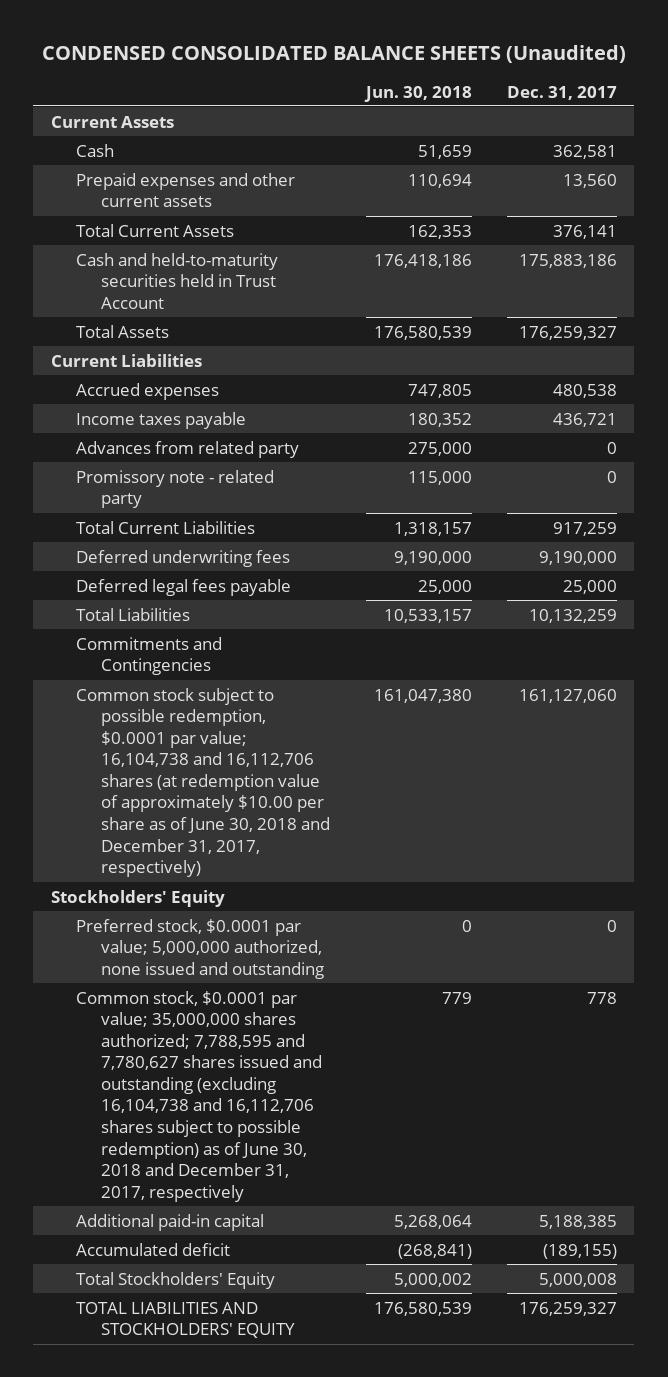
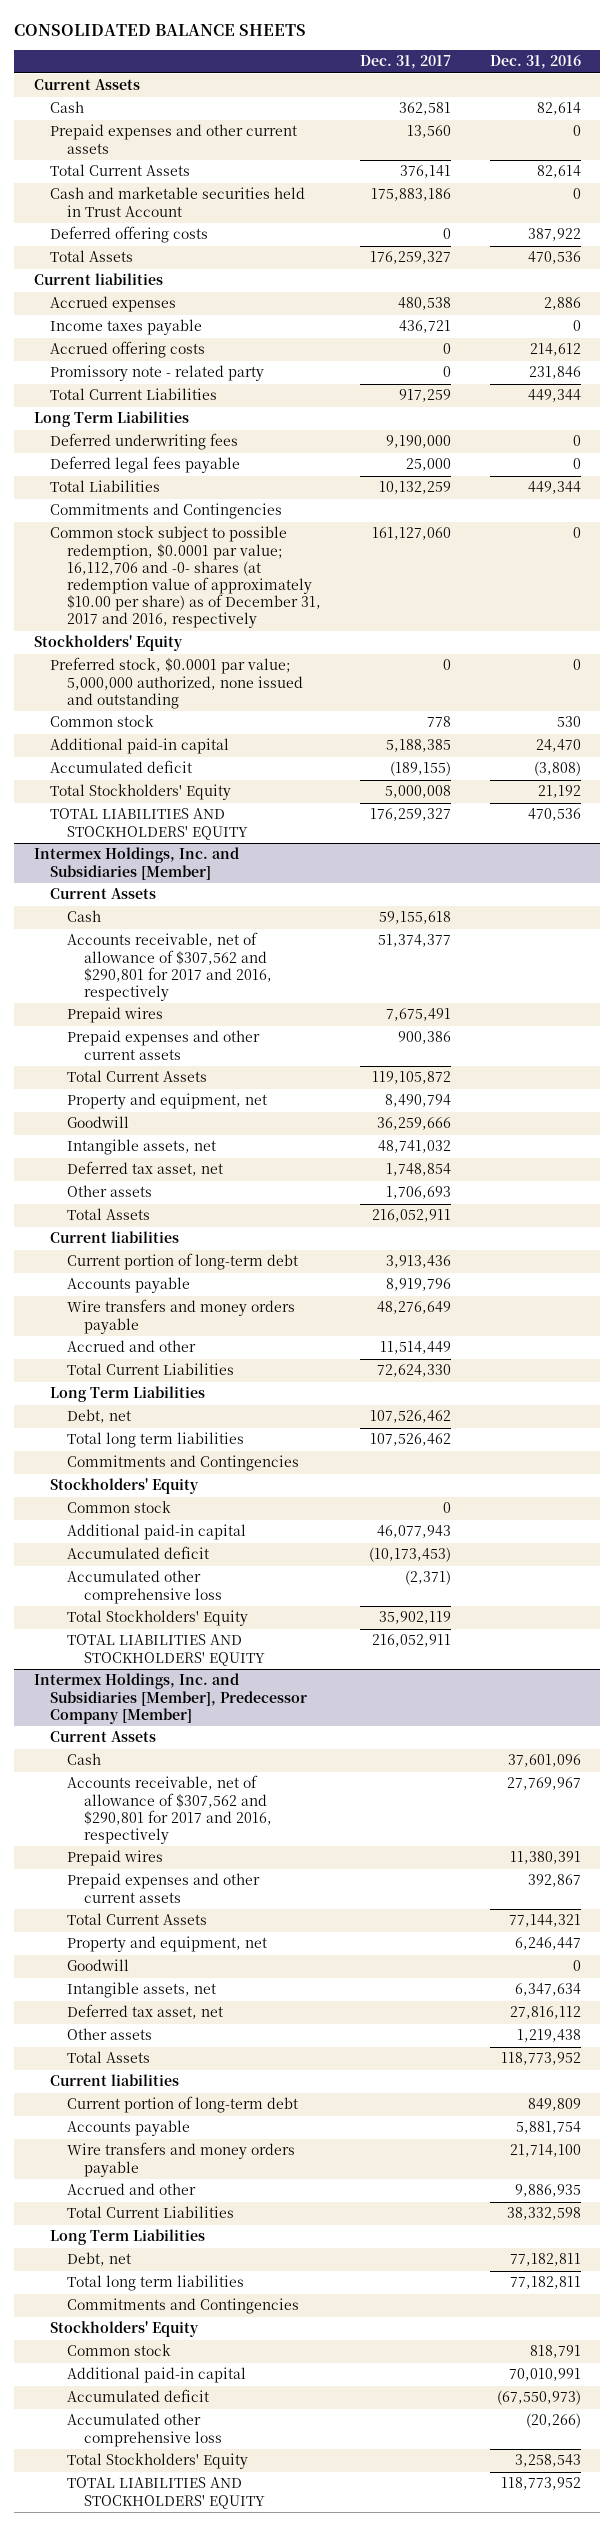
- CONDENSED CONSOLIDATED BALANCE SHEETS (Unaudited)
+ CONSOLIDATED BALANCE SHEETS
- | Jun. 30, 2018 | Dec. 31, 2017
+ | Dec. 31, 2017 | Dec. 31, 2016
- Cash and held-to-maturity securities held in Trust Account | 176,418,186 | 175,883,186
+ Cash and marketable securities held in Trust Account | 175,883,186 | 0
+ Deferred offering costs | 0 | 387,922
- Current Liabilities
+ Current liabilities
- Advances from related party | 275,000 | 0
+ Accrued offering costs | 0 | 214,612
+ Long Term Liabilities
- Common stock subject to possible redemption, $0.0001 par value; 16,104,738 and 16,112,706 shares (at redemption value of approximately $10.00 per share as of June 30, 2018 and December 31, 2017, respectively) | 161,047,380 | 161,127,060
+ Common stock subject to possible redemption, $0.0001 par value; 16,112,706 and -0- shares (at redemption value of approximately $10.00 per share) as of December 31, 2017 and 2016, respectively | 161,127,060 | 0
- Common stock, $0.0001 par value; 35,000,000 shares authorized; 7,788,595 and 7,780,627 shares issued and outstanding (excluding 16,104,738 and 16,112,706 shares subject to possible redemption) as of June 30, 2018 and December 31, 2017, respectively | 779 | 778
+ Common stock | 778 | 530
+ Intermex Holdings, Inc. and Subsidiaries [Member]
+ Current Assets
+ Cash | 59,155,618 |
+ Accounts receivable, net of allowance of $307,562 and $290,801 for 2017 and 2016, respectively | 51,374,377 |
+ Prepaid wires | 7,675,491 |
+ Prepaid expenses and other current assets | 900,386 |
+ Total Current Assets | 119,105,872 |
+ Property and equipment, net | 8,490,794 |
+ Goodwill | 36,259,666 |
+ Intangible assets, net | 48,741,032 |
+ Deferred tax asset, net | 1,748,854 |
+ Other assets | 1,706,693 |
+ Total Assets | 216,052,911 |
+ Current liabilities
+ Current portion of long-term debt | 3,913,436 |
+ Accounts payable | 8,919,796 |
+ Wire transfers and money orders payable | 48,276,649 |
+ Accrued and other | 11,514,449 |
+ Total Current Liabilities | 72,624,330 |
+ Long Term Liabilities
+ Debt, net | 107,526,462 |
+ Total long term liabilities | 107,526,462 |
+ Commitments and Contingencies
+ Stockholders' Equity
+ Common stock | 0 |
+ Additional paid-in capital | 46,077,943 |
+ Accumulated deficit | (10,173,453) |
+ Accumulated other comprehensive loss | (2,371) |
+ Total Stockholders' Equity | 35,902,119 |
+ TOTAL LIABILITIES AND STOCKHOLDERS' EQUITY | 216,052,911 |
+ Intermex Holdings, Inc. and Subsidiaries [Member], Predecessor Company [Member]
+ Current Assets
+ Cash | | 37,601,096
+ Accounts receivable, net of allowance of $307,562 and $290,801 for 2017 and 2016, respectively | | 27,769,967
+ Prepaid wires | | 11,380,391
+ Prepaid expenses and other current assets | | 392,867
+ Total Current Assets | | 77,144,321
+ Property and equipment, net | | 6,246,447
+ Goodwill | | 0
+ Intangible assets, net | | 6,347,634
+ Deferred tax asset, net | | 27,816,112
+ Other assets | | 1,219,438
+ Total Assets | | 118,773,952
+ Current liabilities
+ Current portion of long-term debt | | 849,809
+ Accounts payable | | 5,881,754
+ Wire transfers and money orders payable | | 21,714,100
+ Accrued and other | | 9,886,935
+ Total Current Liabilities | | 38,332,598
+ Long Term Liabilities
+ Debt, net | | 77,182,811
+ Total long term liabilities | | 77,182,811
+ Commitments and Contingencies
+ Stockholders' Equity
+ Common stock | | 818,791
+ Additional paid-in capital | | 70,010,991
+ Accumulated deficit | | (67,550,973)
+ Accumulated other comprehensive loss | | (20,266)
+ Total Stockholders' Equity | | 3,258,543
+ TOTAL LIABILITIES AND STOCKHOLDERS' EQUITY | | 118,773,952

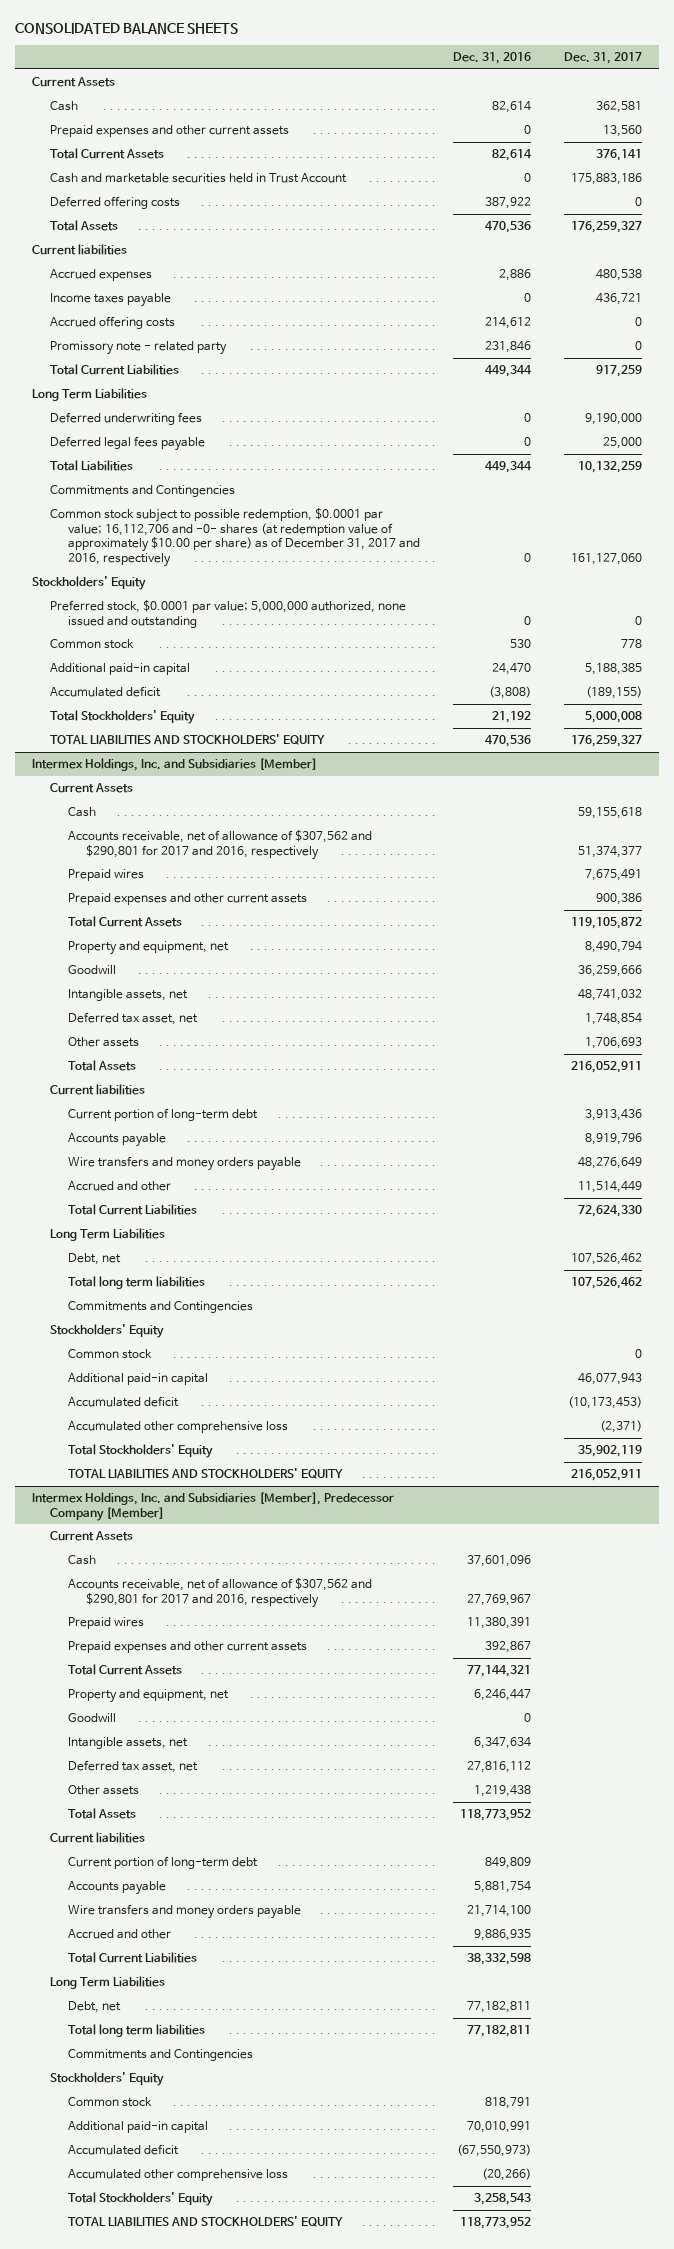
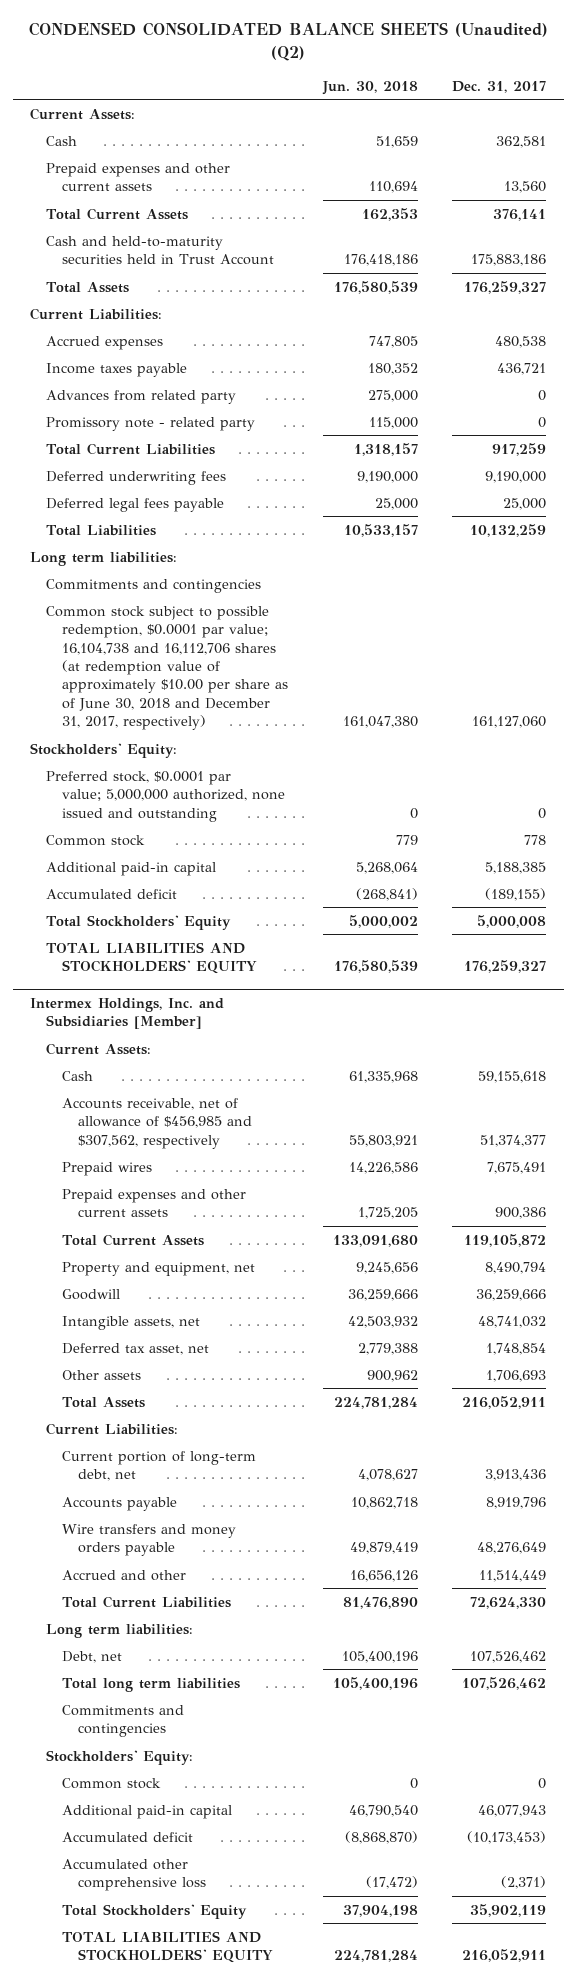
- CONSOLIDATED BALANCE SHEETS
+ CONDENSED CONSOLIDATED BALANCE SHEETS (Unaudited) (Q2)
- | Dec. 31, 2016 | Dec. 31, 2017
+ | Jun. 30, 2018 | Dec. 31, 2017
- Current Assets
+ Current Assets:
- Cash and marketable securities held in Trust Account | 0 | 175,883,186
- Deferred offering costs | 387,922 | 0
+ Cash and held-to-maturity securities held in Trust Account | 176,418,186 | 175,883,186
- Current liabilities
+ Current Liabilities:
- Accrued offering costs | 214,612 | 0
+ Advances from related party | 275,000 | 0
- Long Term Liabilities
- Commitments and Contingencies
- Common stock subject to possible redemption, $0.0001 par value; 16,112,706 and -0- shares (at redemption value of approximately $10.00 per share) as of December 31, 2017 and 2016, respectively | 0 | 161,127,060
- Stockholders' Equity
+ Long term liabilities:
+ Commitments and contingencies
+ Common stock subject to possible redemption, $0.0001 par value; 16,104,738 and 16,112,706 shares (at redemption value of approximately $10.00 per share as of June 30, 2018 and December 31, 2017, respectively) | 161,047,380 | 161,127,060
+ Stockholders' Equity:
@ Intermex Holdings, Inc. and Subsidiaries [Member]
- Current Assets
+ Current Assets:
- Accounts receivable, net of allowance of $307,562 and $290,801 for 2017 and 2016, respectively | | 51,374,377
+ Accounts receivable, net of allowance of $456,985 and $307,562, respectively | 55,803,921 | 51,374,377
- Current liabilities
- Current portion of long-term debt | | 3,913,436
+ Current Liabilities:
+ Current portion of long-term debt, net | 4,078,627 | 3,913,436
- Long Term Liabilities
+ Long term liabilities:
- Commitments and Contingencies
- Stockholders' Equity
+ Commitments and contingencies
+ Stockholders' Equity:
- Intermex Holdings, Inc. and Subsidiaries [Member], Predecessor Company [Member]
- Current Assets
- Cash | 37,601,096 |
- Accounts receivable, net of allowance of $307,562 and $290,801 for 2017 and 2016, respectively | 27,769,967 |
- Prepaid wires | 11,380,391 |
- Prepaid expenses and other current assets | 392,867 |
- Total Current Assets | 77,144,321 |
- Property and equipment, net | 6,246,447 |
- Goodwill | 0 |
- Intangible assets, net | 6,347,634 |
- Deferred tax asset, net | 27,816,112 |
- Other assets | 1,219,438 |
- Total Assets | 118,773,952 |
- Current liabilities
- Current portion of long-term debt | 849,809 |
- Accounts payable | 5,881,754 |
- Wire transfers and money orders payable | 21,714,100 |
- Accrued and other | 9,886,935 |
- Total Current Liabilities | 38,332,598 |
- Long Term Liabilities
- Debt, net | 77,182,811 |
- Total long term liabilities | 77,182,811 |
- Commitments and Contingencies
- Stockholders' Equity
- Common stock | 818,791 |
- Additional paid-in capital | 70,010,991 |
- Accumulated deficit | (67,550,973) |
- Accumulated other comprehensive loss | (20,266) |
- Total Stockholders' Equity | 3,258,543 |
- TOTAL LIABILITIES AND STOCKHOLDERS' EQUITY | 118,773,952 |

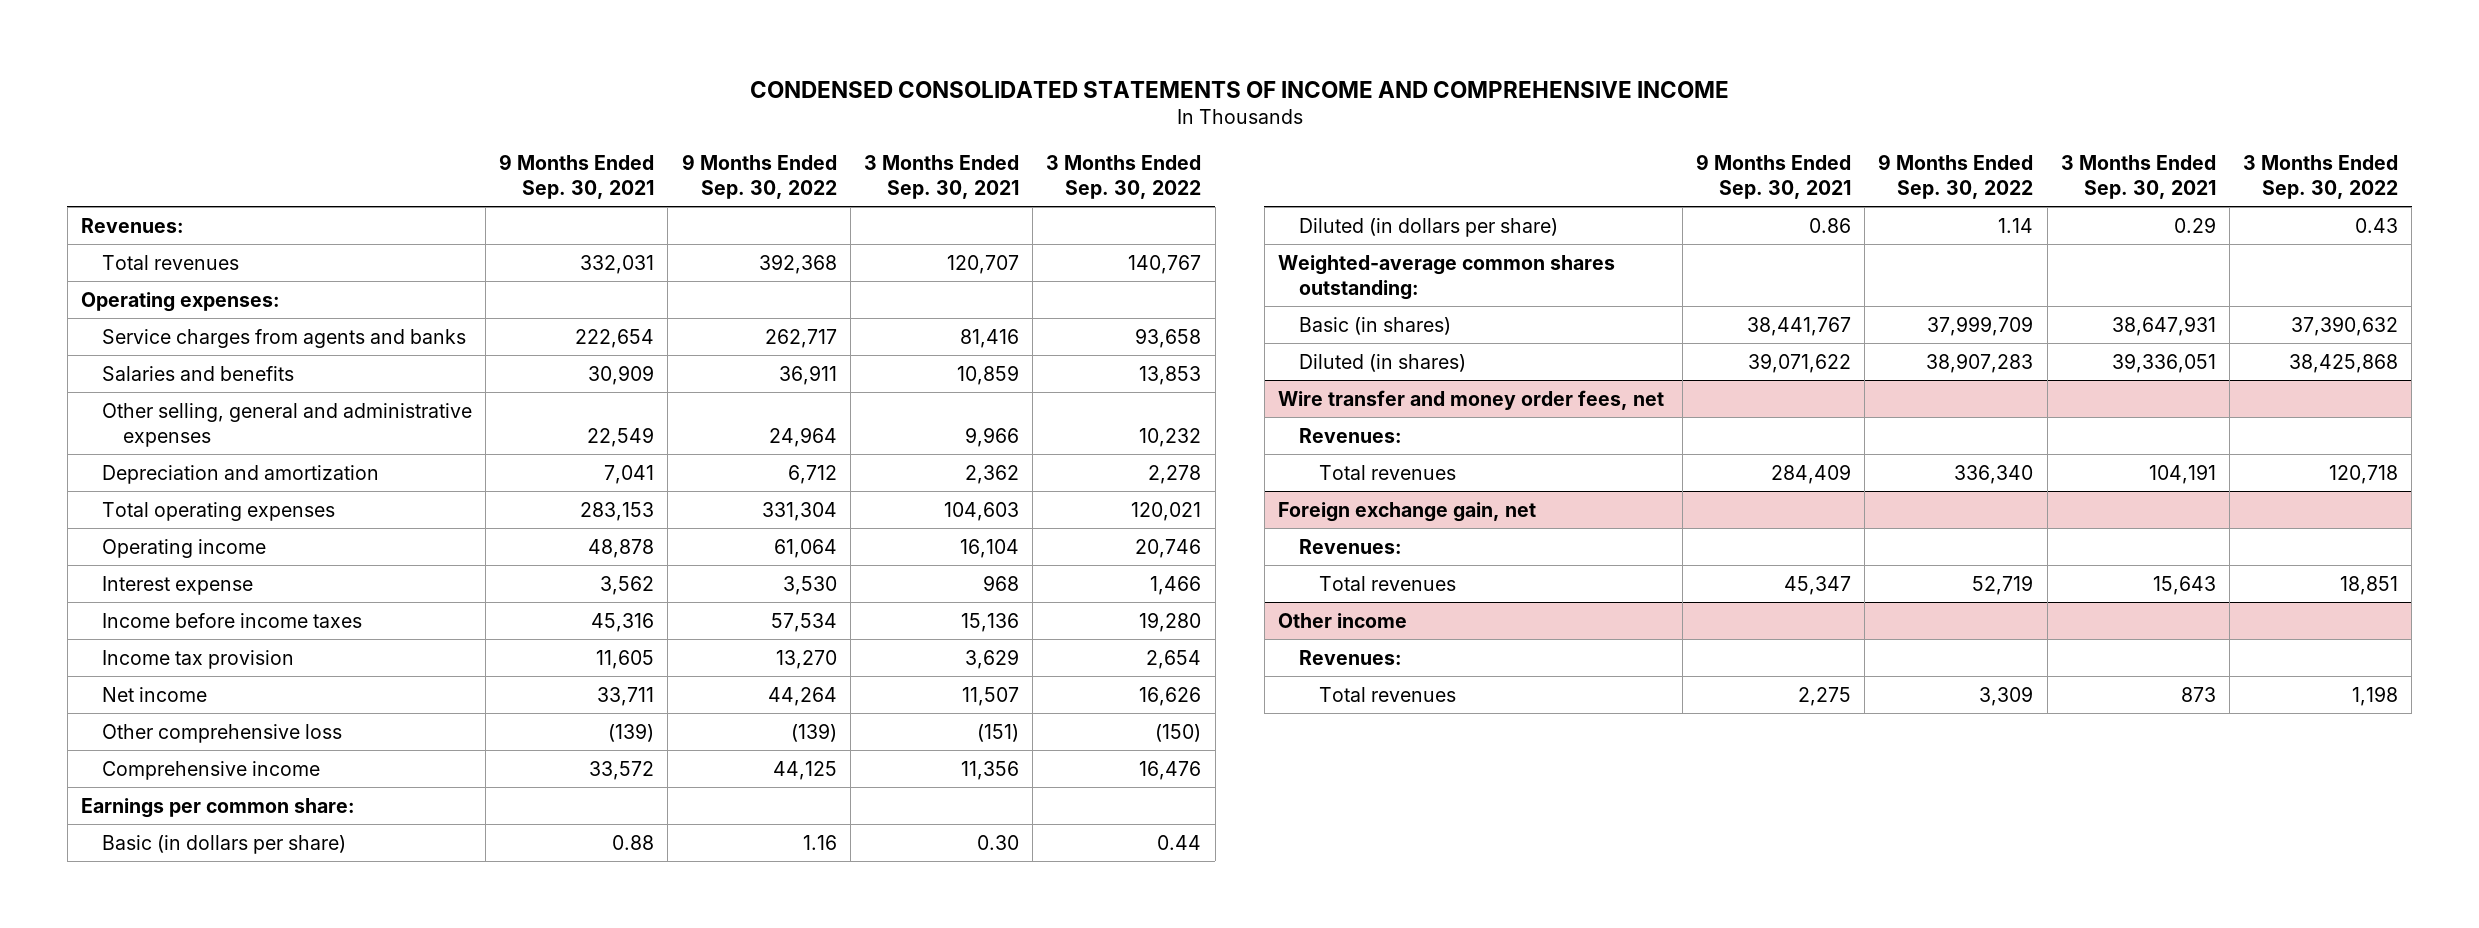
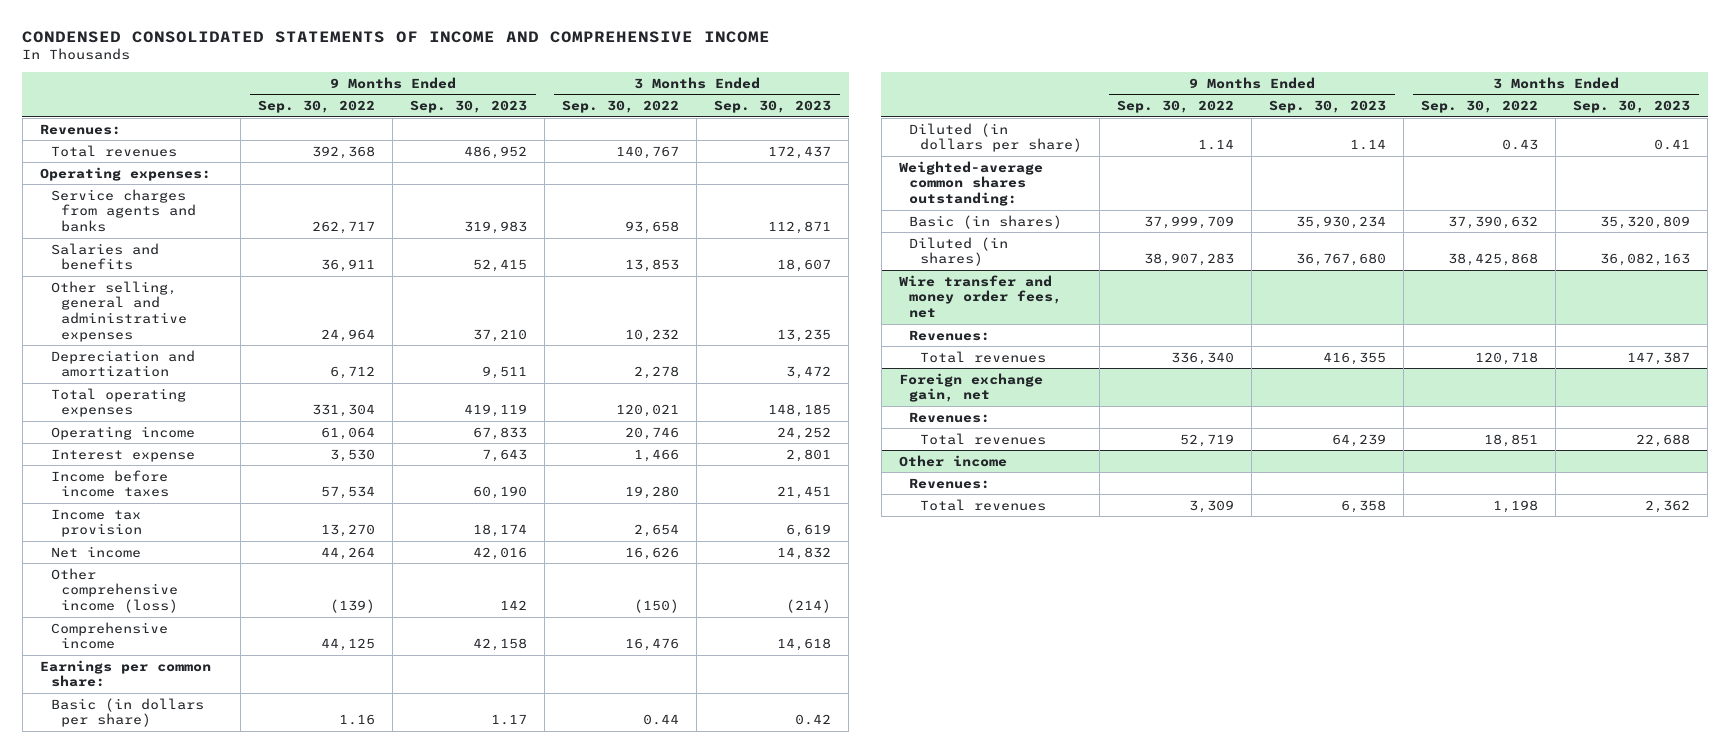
- | 9 Months Ended Sep. 30, 2021 | 9 Months Ended Sep. 30, 2022 | 3 Months Ended Sep. 30, 2021 | 3 Months Ended Sep. 30, 2022
+ | 9 Months Ended Sep. 30, 2022 | 9 Months Ended Sep. 30, 2023 | 3 Months Ended Sep. 30, 2022 | 3 Months Ended Sep. 30, 2023
- Other comprehensive loss | (139) | (139) | (151) | (150)
+ Other comprehensive income (loss) | (139) | 142 | (150) | (214)

